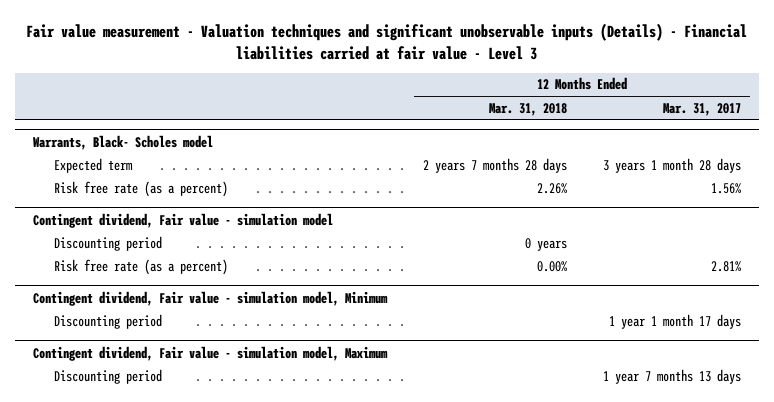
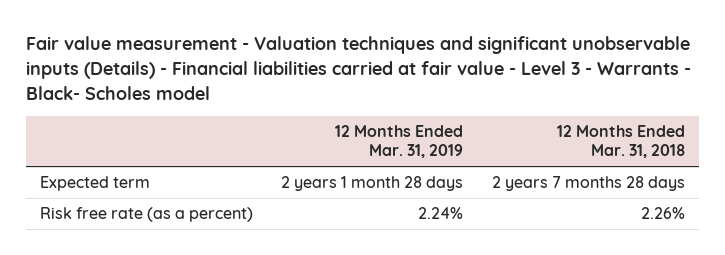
- Fair value measurement - Valuation techniques and significant unobservable inputs (Details) - Financial liabilities carried at fair value - Level 3
+ Fair value measurement - Valuation techniques and significant unobservable inputs (Details) - Financial liabilities carried at fair value - Level 3 - Warrants - Black- Scholes model
- | 12 Months Ended Mar. 31, 2018 | 12 Months Ended Mar. 31, 2017
+ | 12 Months Ended Mar. 31, 2019 | 12 Months Ended Mar. 31, 2018
- Warrants, Black- Scholes model
- Contingent dividend, Fair value - simulation model
- Discounting period | 0 years |
- Risk free rate (as a percent) | 0.00% | 2.81%
- Contingent dividend, Fair value - simulation model, Minimum
- Discounting period | | 1 year 1 month 17 days
- Contingent dividend, Fair value - simulation model, Maximum
- Discounting period | | 1 year 7 months 13 days

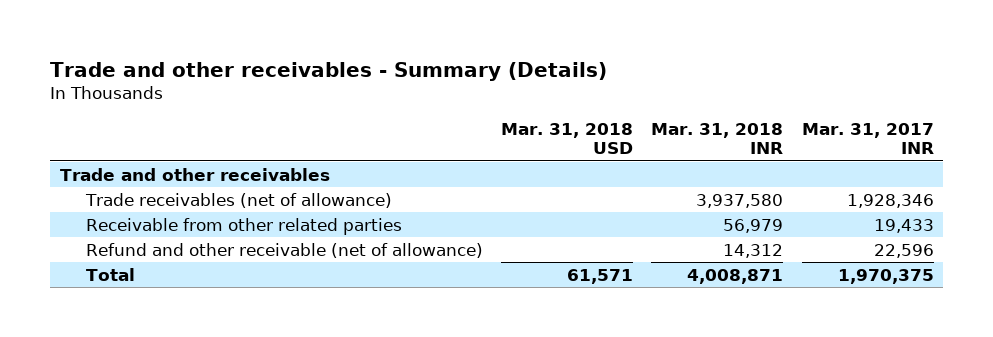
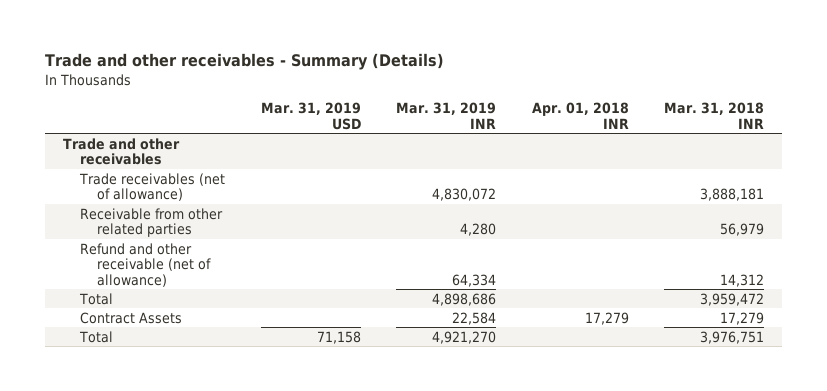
- | Mar. 31, 2018 USD | Mar. 31, 2018 INR | Mar. 31, 2017 INR
+ | Mar. 31, 2019 USD | Mar. 31, 2019 INR | Apr. 01, 2018 INR | Mar. 31, 2018 INR
- Trade receivables (net of allowance) | | 3,937,580 | 1,928,346
+ Trade receivables (net of allowance) | | 4,830,072 | | 3,888,181
- Total | 61,571 | 4,008,871 | 1,970,375
+ Total | | 4,898,686 | | 3,959,472
+ Contract Assets | | 22,584 | 17,279 | 17,279
+ Total | 71,158 | 4,921,270 | | 3,976,751

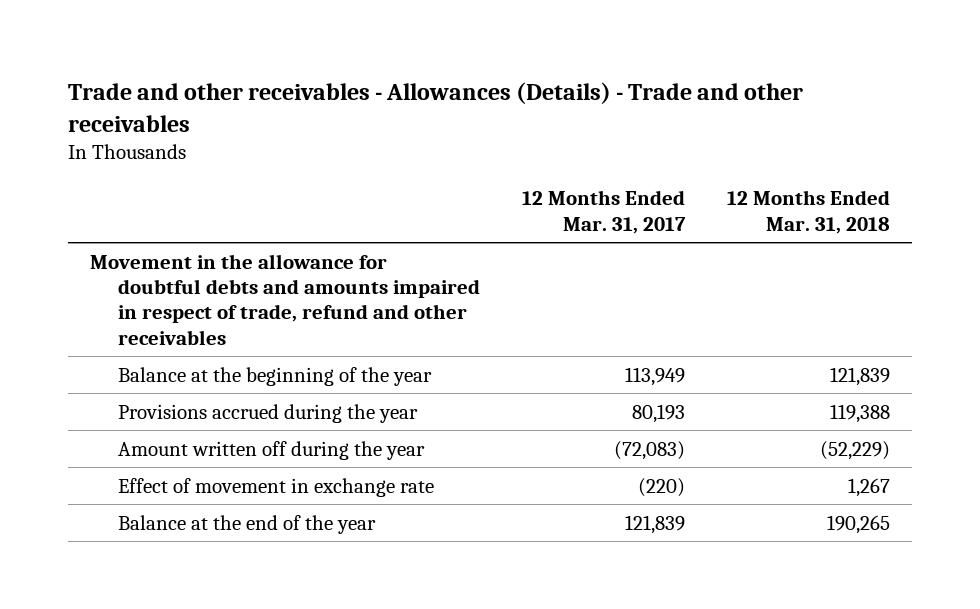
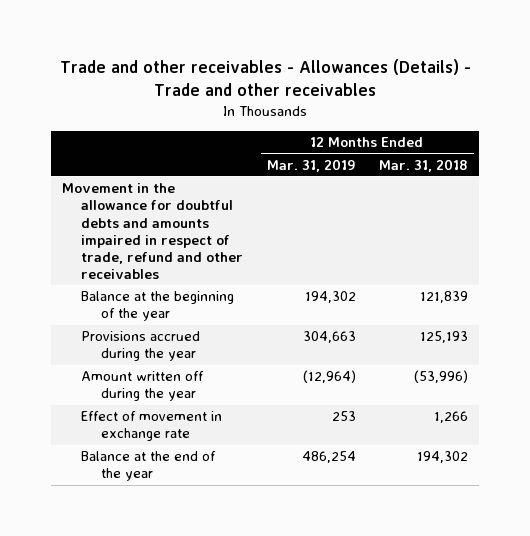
- | 12 Months Ended Mar. 31, 2017 | 12 Months Ended Mar. 31, 2018
+ | 12 Months Ended Mar. 31, 2019 | 12 Months Ended Mar. 31, 2018
- Provisions accrued during the year | 80,193 | 119,388
- Amount written off during the year | (72,083) | (52,229)
- Effect of movement in exchange rate | (220) | 1,267
- Balance at the end of the year | 121,839 | 190,265
+ Provisions accrued during the year | 304,663 | 125,193
+ Amount written off during the year | (12,964) | (53,996)
+ Effect of movement in exchange rate | 253 | 1,266
+ Balance at the end of the year | 486,254 | 194,302

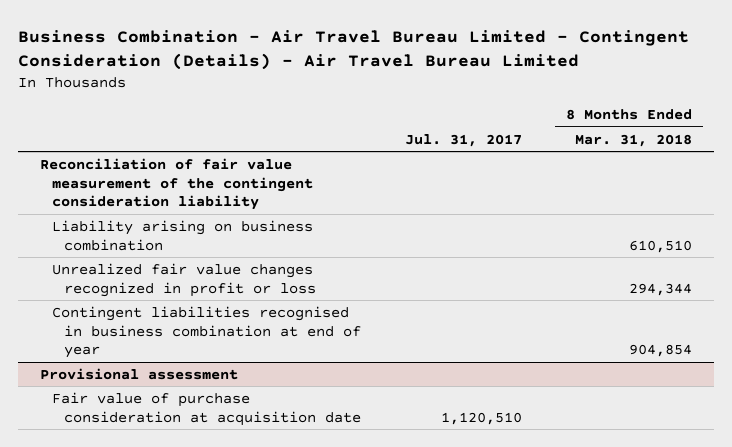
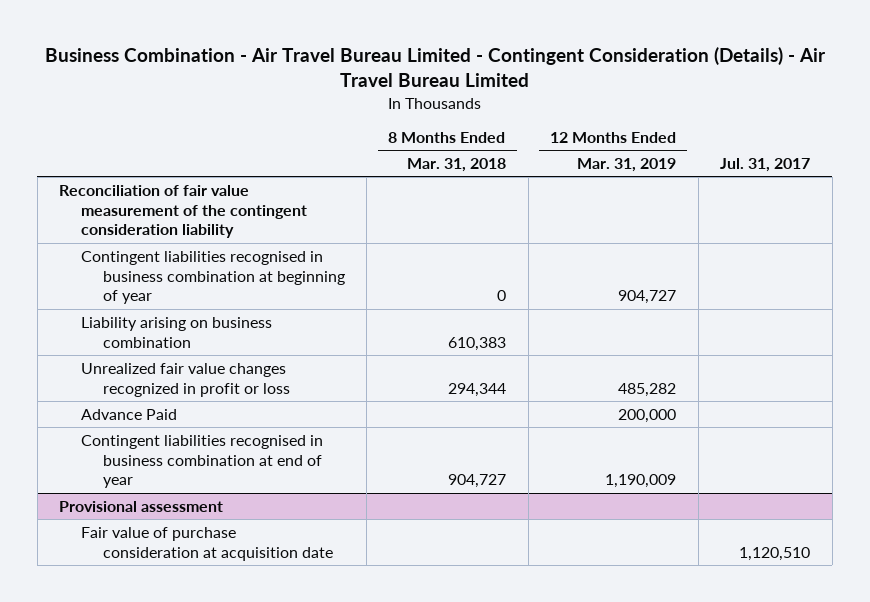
- | Jul. 31, 2017 | 8 Months Ended Mar. 31, 2018
+ | 8 Months Ended Mar. 31, 2018 | 12 Months Ended Mar. 31, 2019 | Jul. 31, 2017
- Liability arising on business combination | | 610,510
+ Contingent liabilities recognised in business combination at beginning of year | 0 | 904,727 |
+ Liability arising on business combination | 610,383 | |
- Contingent liabilities recognised in business combination at end of year | | 904,854
+ Advance Paid | | 200,000 |
+ Contingent liabilities recognised in business combination at end of year | 904,727 | 1,190,009 |

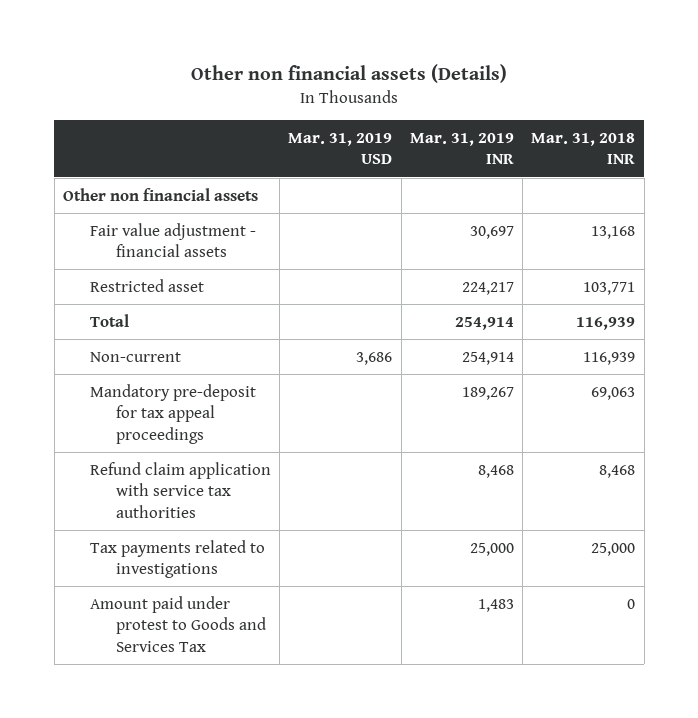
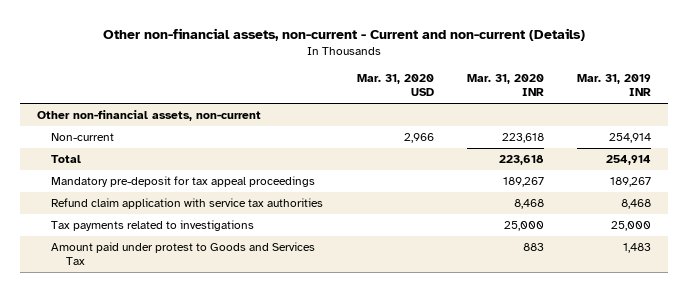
- Other non financial assets (Details)
+ Other non-financial assets, non-current - Current and non-current (Details)
- | Mar. 31, 2019 USD | Mar. 31, 2019 INR | Mar. 31, 2018 INR
+ | Mar. 31, 2020 USD | Mar. 31, 2020 INR | Mar. 31, 2019 INR
- Other non financial assets
- Fair value adjustment - financial assets | | 30,697 | 13,168
- Restricted asset | | 224,217 | 103,771
+ Other non-financial assets, non-current
moved down: Total | | 223,618 | 254,914

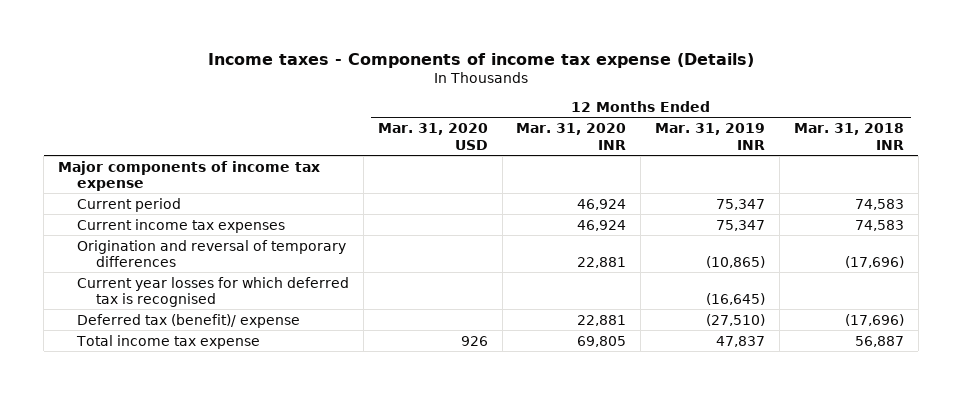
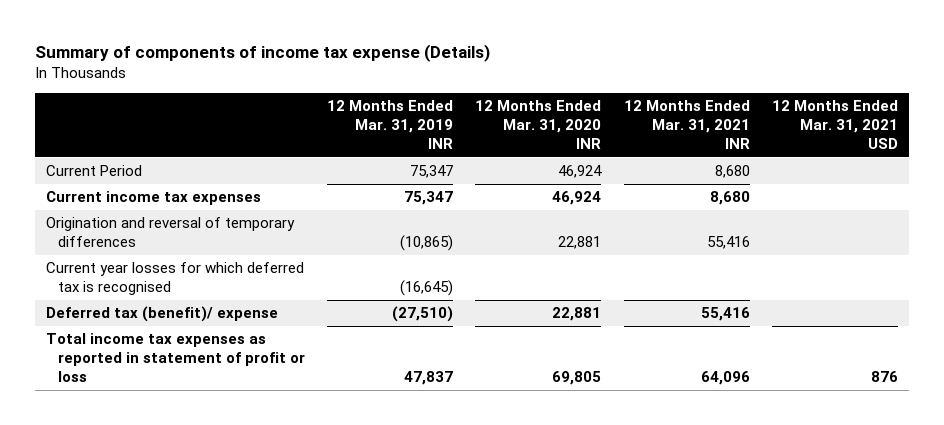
- Income taxes - Components of income tax expense (Details)
+ Summary of components of income tax expense (Details)
- | 12 Months Ended Mar. 31, 2020 USD | 12 Months Ended Mar. 31, 2020 INR | 12 Months Ended Mar. 31, 2019 INR | 12 Months Ended Mar. 31, 2018 INR
+ | 12 Months Ended Mar. 31, 2019 INR | 12 Months Ended Mar. 31, 2020 INR | 12 Months Ended Mar. 31, 2021 INR | 12 Months Ended Mar. 31, 2021 USD
- Major components of income tax expense
- Current period | | 46,924 | 75,347 | 74,583
+ Current Period | 75,347 | 46,924 | 8,680 |
- Total income tax expense | 926 | 69,805 | 47,837 | 56,887
+ Total income tax expenses as reported in statement of profit or loss | 47,837 | 69,805 | 64,096 | 876

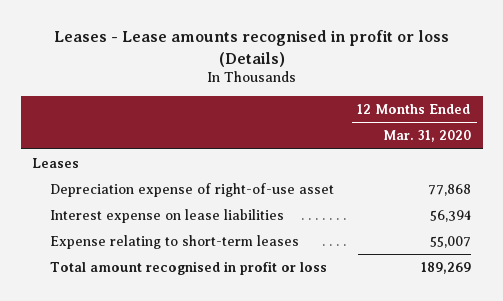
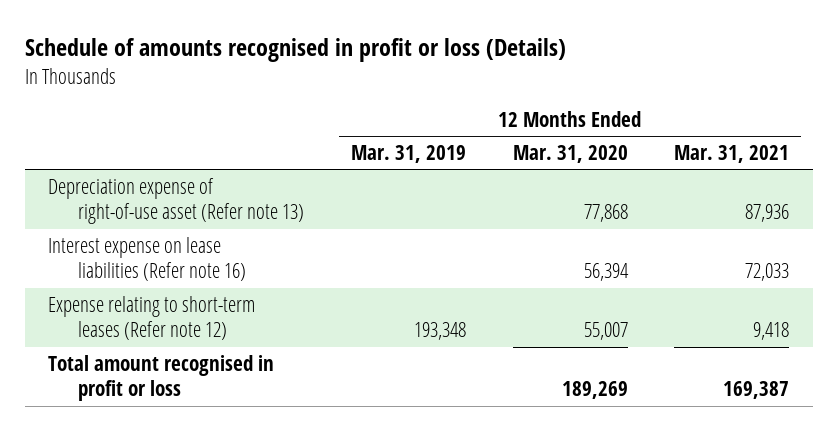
- Leases - Lease amounts recognised in profit or loss (Details)
+ Schedule of amounts recognised in profit or loss (Details)
- | 12 Months Ended Mar. 31, 2020
+ | 12 Months Ended Mar. 31, 2019 | 12 Months Ended Mar. 31, 2020 | 12 Months Ended Mar. 31, 2021
- Leases
- Depreciation expense of right-of-use asset | 77,868
- Interest expense on lease liabilities | 56,394
- Expense relating to short-term leases | 55,007
+ Depreciation expense of right-of-use asset (Refer note 13) | | 77,868 | 87,936
+ Interest expense on lease liabilities (Refer note 16) | | 56,394 | 72,033
+ Expense relating to short-term leases (Refer note 12) | 193,348 | 55,007 | 9,418

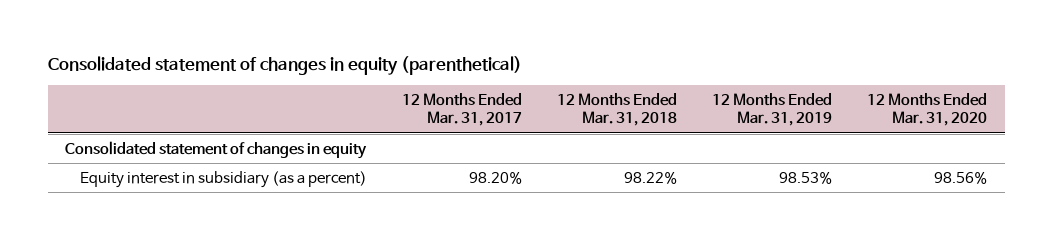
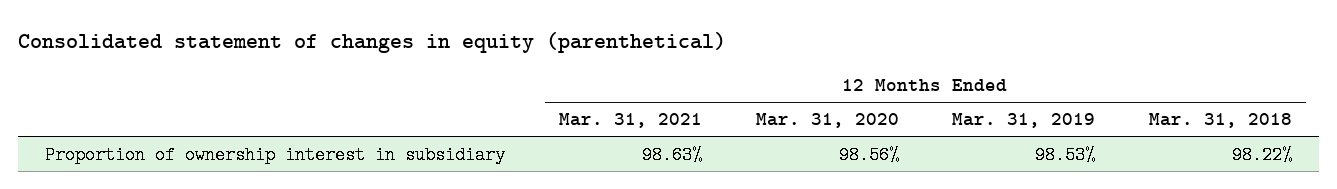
- | 12 Months Ended Mar. 31, 2017 | 12 Months Ended Mar. 31, 2018 | 12 Months Ended Mar. 31, 2019 | 12 Months Ended Mar. 31, 2020
+ | 12 Months Ended Mar. 31, 2021 | 12 Months Ended Mar. 31, 2020 | 12 Months Ended Mar. 31, 2019 | 12 Months Ended Mar. 31, 2018
- Consolidated statement of changes in equity
- Equity interest in subsidiary (as a percent) | 98.20% | 98.22% | 98.53% | 98.56%
+ Proportion of ownership interest in subsidiary | 98.63% | 98.56% | 98.53% | 98.22%

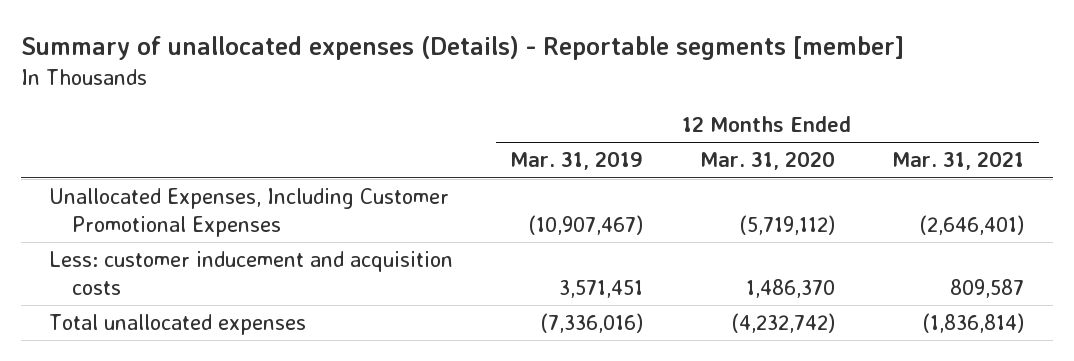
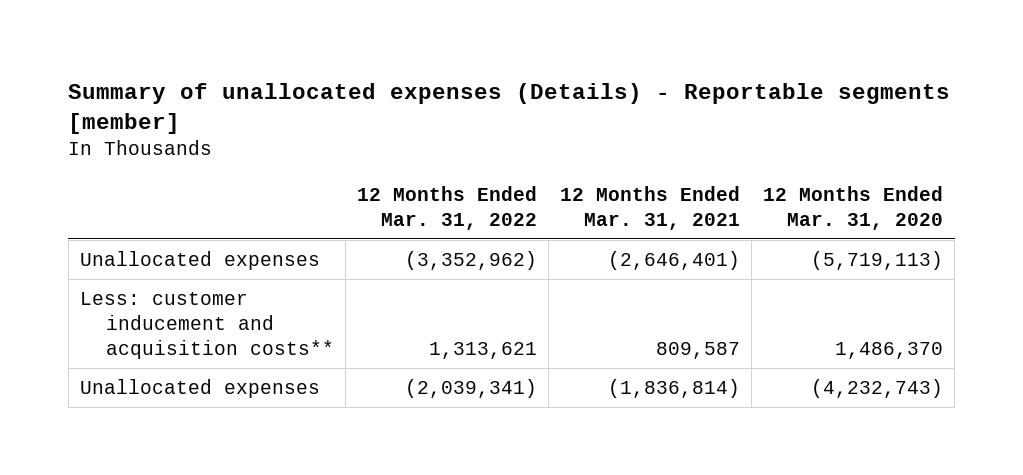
- | 12 Months Ended Mar. 31, 2019 | 12 Months Ended Mar. 31, 2020 | 12 Months Ended Mar. 31, 2021
+ | 12 Months Ended Mar. 31, 2022 | 12 Months Ended Mar. 31, 2021 | 12 Months Ended Mar. 31, 2020
- Unallocated Expenses, Including Customer Promotional Expenses | (10,907,467) | (5,719,112) | (2,646,401)
- Less: customer inducement and acquisition costs | 3,571,451 | 1,486,370 | 809,587
- Total unallocated expenses | (7,336,016) | (4,232,742) | (1,836,814)
+ Unallocated expenses | (3,352,962) | (2,646,401) | (5,719,113)
+ Less: customer inducement and acquisition costs** | 1,313,621 | 809,587 | 1,486,370
+ Unallocated expenses | (2,039,341) | (1,836,814) | (4,232,743)

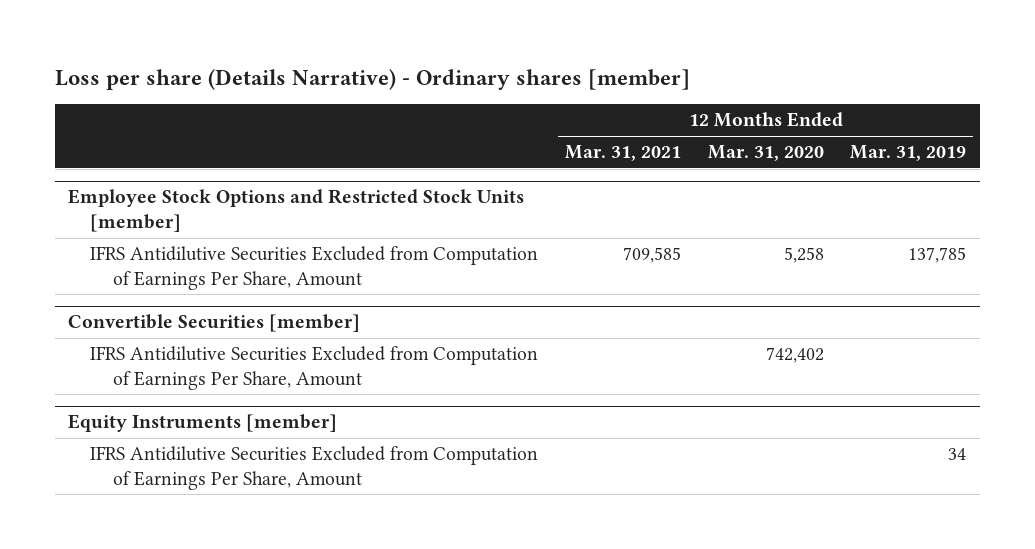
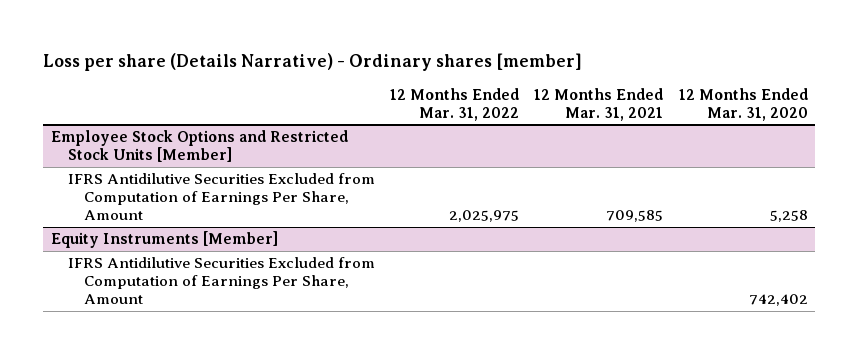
- | 12 Months Ended Mar. 31, 2021 | 12 Months Ended Mar. 31, 2020 | 12 Months Ended Mar. 31, 2019
+ | 12 Months Ended Mar. 31, 2022 | 12 Months Ended Mar. 31, 2021 | 12 Months Ended Mar. 31, 2020
- Employee Stock Options and Restricted Stock Units [member]
+ Employee Stock Options and Restricted Stock Units [Member]
- Convertible Securities [member]
+ Equity Instruments [Member]
- Equity Instruments [member]
- IFRS Antidilutive Securities Excluded from Computation of Earnings Per Share, Amount | | | 34

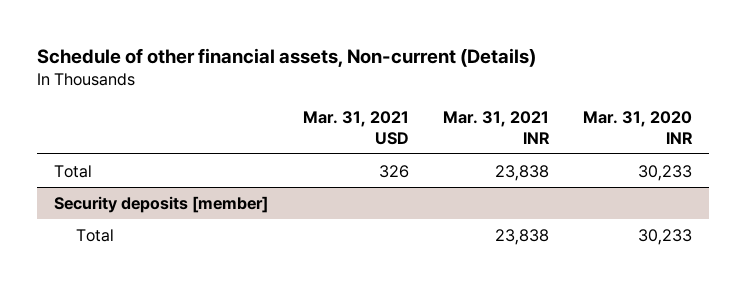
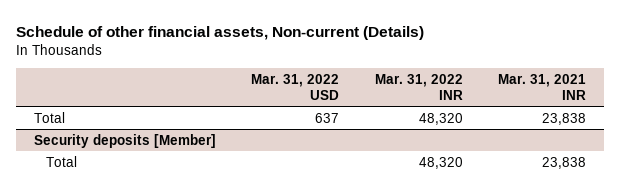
- | Mar. 31, 2021 USD | Mar. 31, 2021 INR | Mar. 31, 2020 INR
+ | Mar. 31, 2022 USD | Mar. 31, 2022 INR | Mar. 31, 2021 INR
- Security deposits [member]
+ Security deposits [Member]

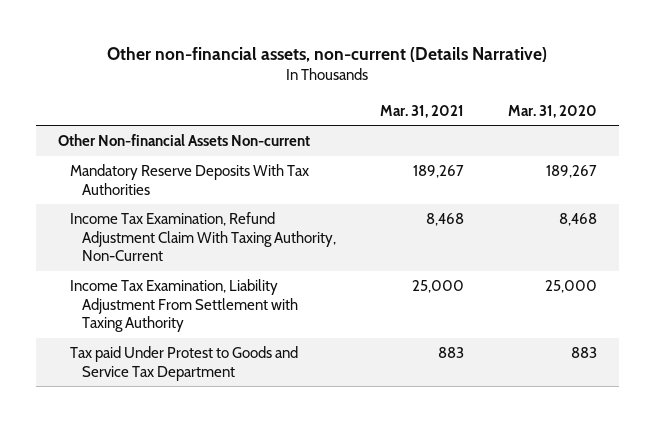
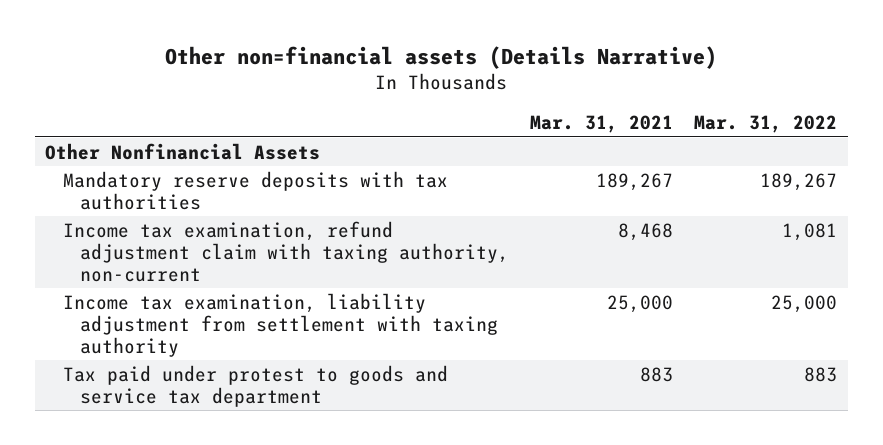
- Other non-financial assets, non-current (Details Narrative)
+ Other non=financial assets (Details Narrative)
- | Mar. 31, 2021 | Mar. 31, 2020
+ | Mar. 31, 2021 | Mar. 31, 2022
- Other Non-financial Assets Non-current
- Mandatory Reserve Deposits With Tax Authorities | 189,267 | 189,267
- Income Tax Examination, Refund Adjustment Claim With Taxing Authority, Non-Current | 8,468 | 8,468
- Income Tax Examination, Liability Adjustment From Settlement with Taxing Authority | 25,000 | 25,000
- Tax paid Under Protest to Goods and Service Tax Department | 883 | 883
+ Other Nonfinancial Assets
+ Mandatory reserve deposits with tax authorities | 189,267 | 189,267
+ Income tax examination, refund adjustment claim with taxing authority, non-current | 8,468 | 1,081
+ Income tax examination, liability adjustment from settlement with taxing authority | 25,000 | 25,000
+ Tax paid under protest to goods and service tax department | 883 | 883

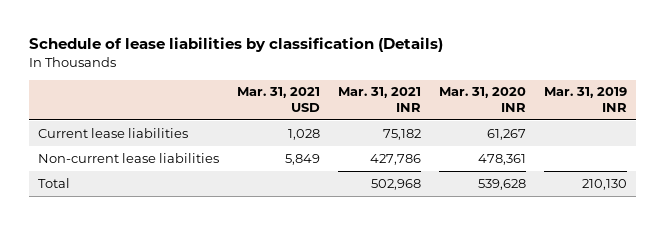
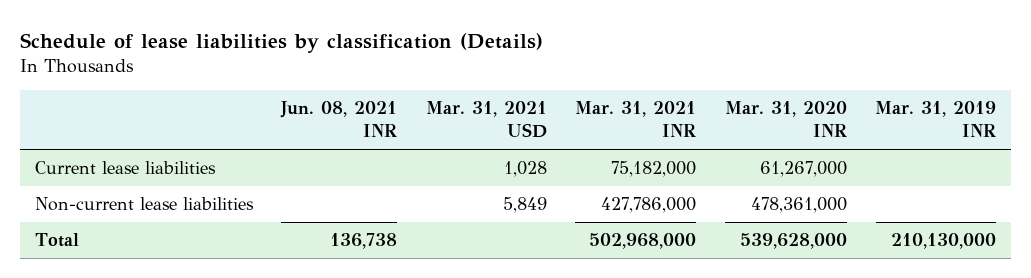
- | Mar. 31, 2021 USD | Mar. 31, 2021 INR | Mar. 31, 2020 INR | Mar. 31, 2019 INR
+ | Jun. 08, 2021 INR | Mar. 31, 2021 USD | Mar. 31, 2021 INR | Mar. 31, 2020 INR | Mar. 31, 2019 INR
- Current lease liabilities | 1,028 | 75,182 | 61,267 |
- Non-current lease liabilities | 5,849 | 427,786 | 478,361 |
- Total | | 502,968 | 539,628 | 210,130
+ Current lease liabilities | | 1,028 | 75,182,000 | 61,267,000 |
+ Non-current lease liabilities | | 5,849 | 427,786,000 | 478,361,000 |
+ Total | 136,738 | | 502,968,000 | 539,628,000 | 210,130,000

